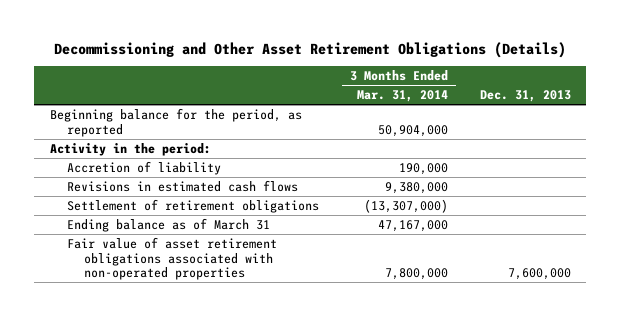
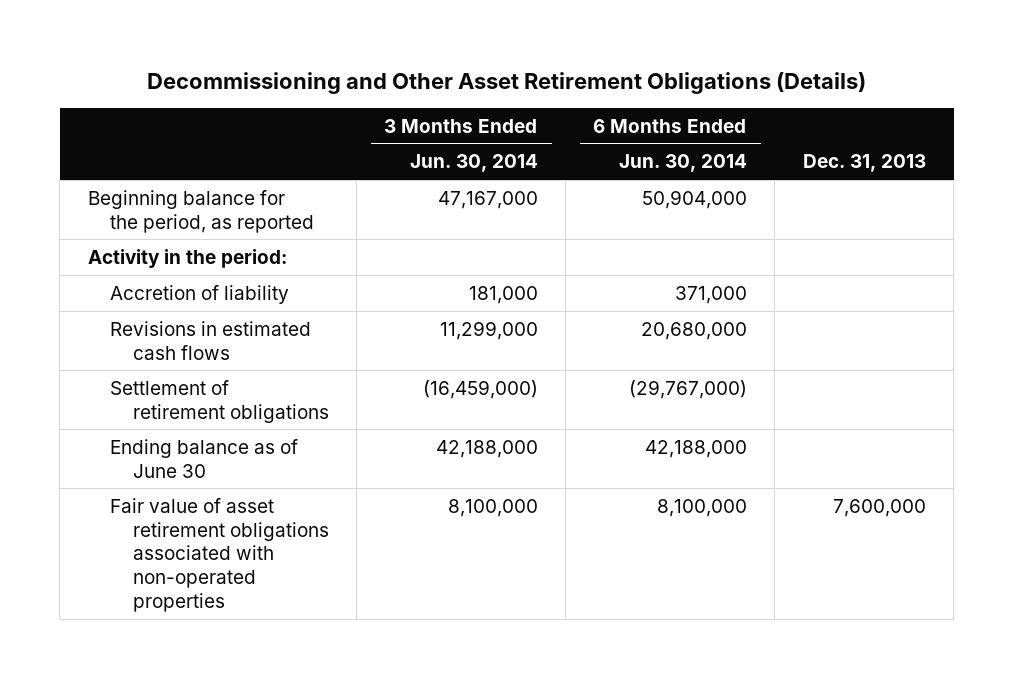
- | 3 Months Ended Mar. 31, 2014 | Dec. 31, 2013
+ | 3 Months Ended Jun. 30, 2014 | 6 Months Ended Jun. 30, 2014 | Dec. 31, 2013
- Ending balance as of March 31 | 47,167,000 |
+ Ending balance as of June 30 | 42,188,000 | 42,188,000 |

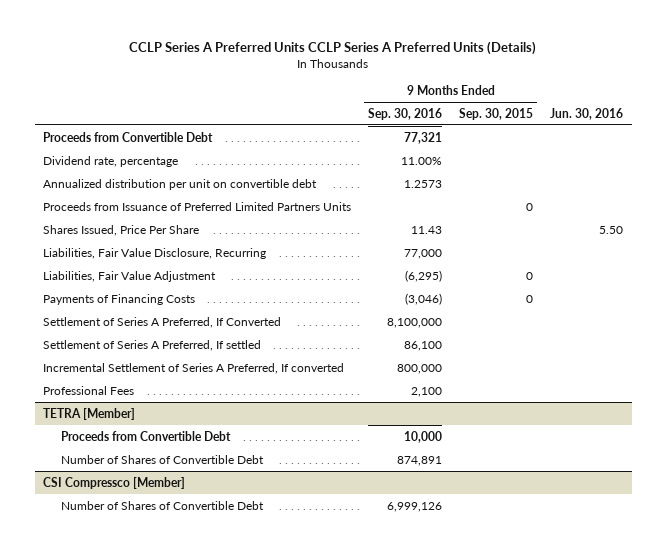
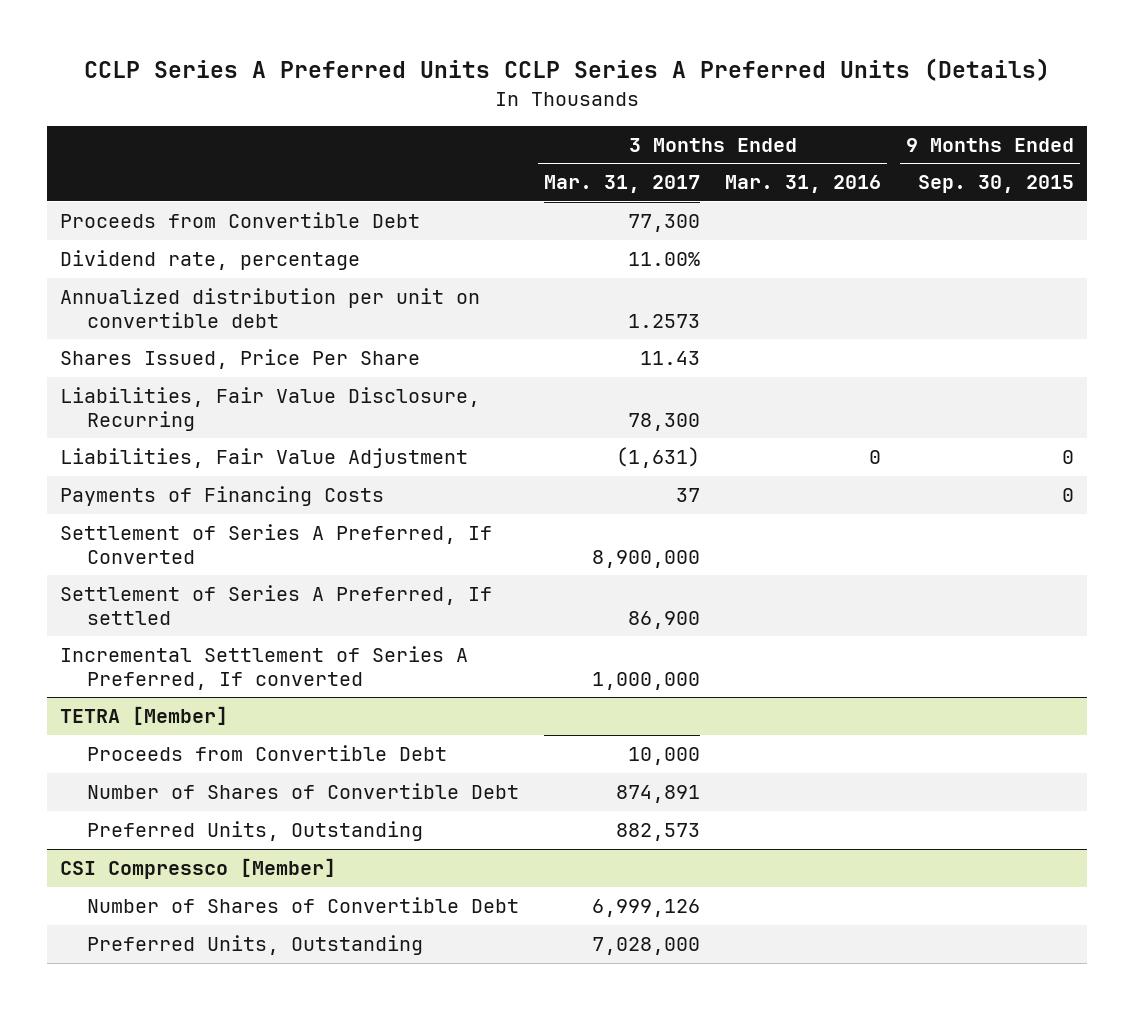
- | 9 Months Ended Sep. 30, 2016 | 9 Months Ended Sep. 30, 2015 | Jun. 30, 2016
+ | 3 Months Ended Mar. 31, 2017 | 3 Months Ended Mar. 31, 2016 | 9 Months Ended Sep. 30, 2015
- Proceeds from Issuance of Preferred Limited Partners Units | | 0 |
- Professional Fees | 2,100 | |
@ TETRA [Member]
+ Preferred Units, Outstanding | 882,573 | |
@ CSI Compressco [Member]
+ Preferred Units, Outstanding | 7,028,000 | |

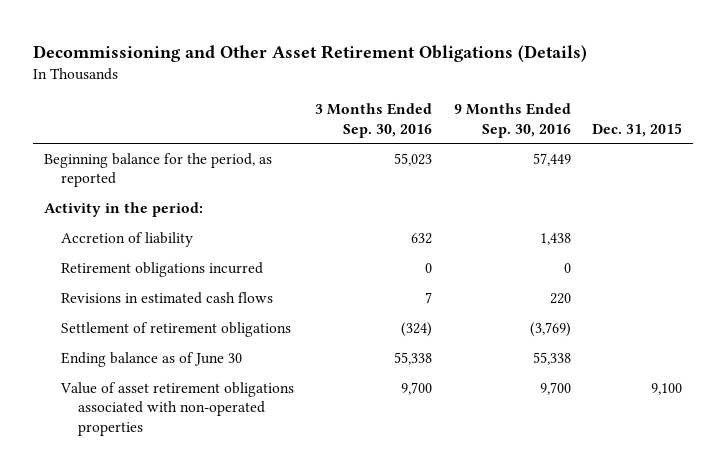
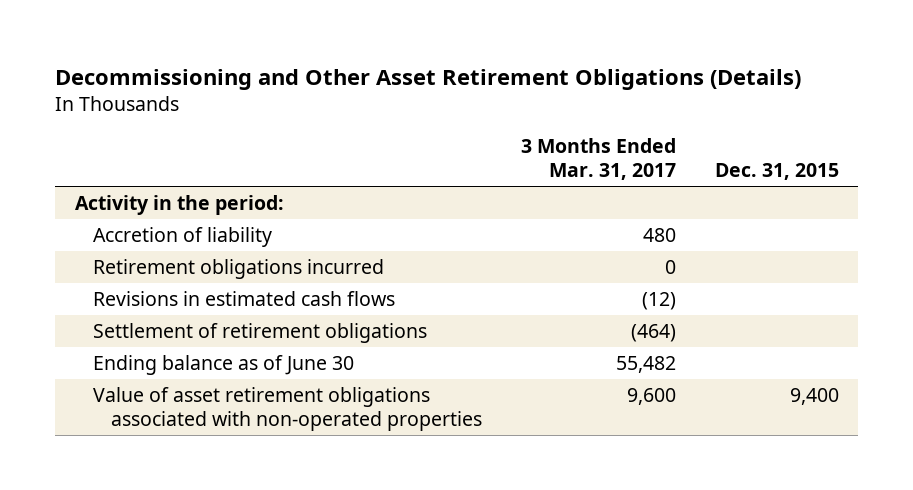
- | 3 Months Ended Sep. 30, 2016 | 9 Months Ended Sep. 30, 2016 | Dec. 31, 2015
+ | 3 Months Ended Mar. 31, 2017 | Dec. 31, 2015
- Beginning balance for the period, as reported | 55,023 | 57,449 |
- Value of asset retirement obligations associated with non-operated properties | 9,700 | 9,700 | 9,100
+ Value of asset retirement obligations associated with non-operated properties | 9,600 | 9,400

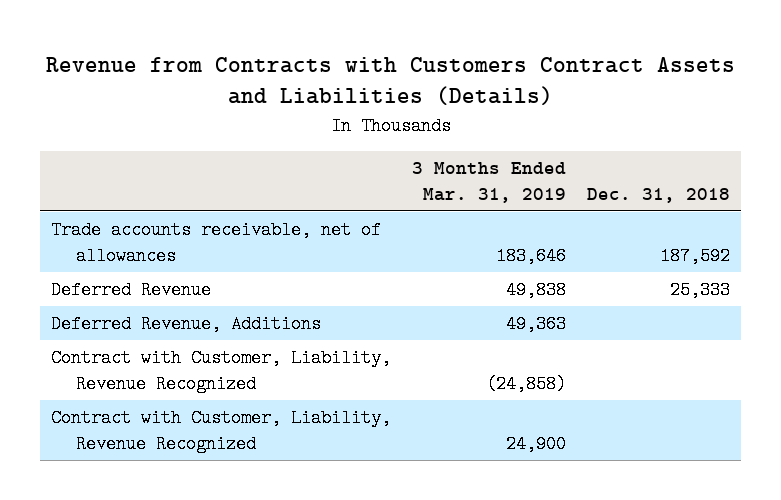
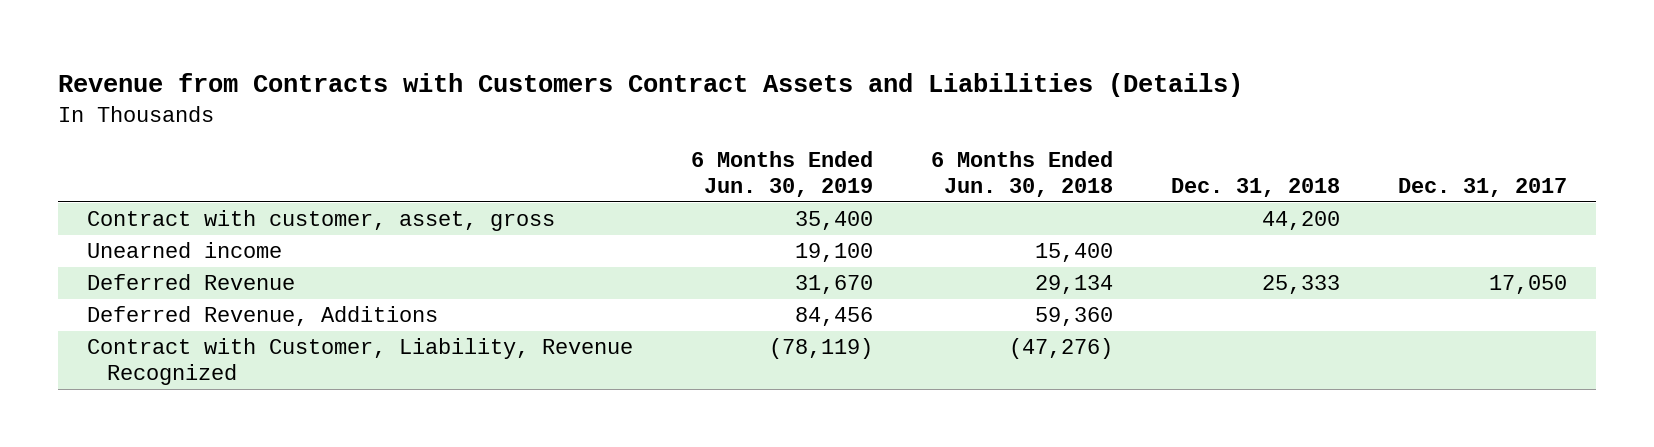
- | 3 Months Ended Mar. 31, 2019 | Dec. 31, 2018
+ | 6 Months Ended Jun. 30, 2019 | 6 Months Ended Jun. 30, 2018 | Dec. 31, 2018 | Dec. 31, 2017
- Trade accounts receivable, net of allowances | 183,646 | 187,592
+ Contract with customer, asset, gross | 35,400 | | 44,200 |
+ Unearned income | 19,100 | 15,400 | |
- Contract with Customer, Liability, Revenue Recognized | 24,900 |

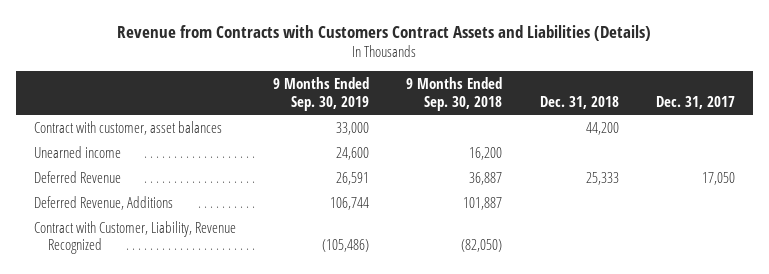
- | 6 Months Ended Jun. 30, 2019 | 6 Months Ended Jun. 30, 2018 | Dec. 31, 2018 | Dec. 31, 2017
+ | 9 Months Ended Sep. 30, 2019 | 9 Months Ended Sep. 30, 2018 | Dec. 31, 2018 | Dec. 31, 2017
- Contract with customer, asset, gross | 35,400 | | 44,200 |
+ Contract with customer, asset balances | 33,000 | | 44,200 |

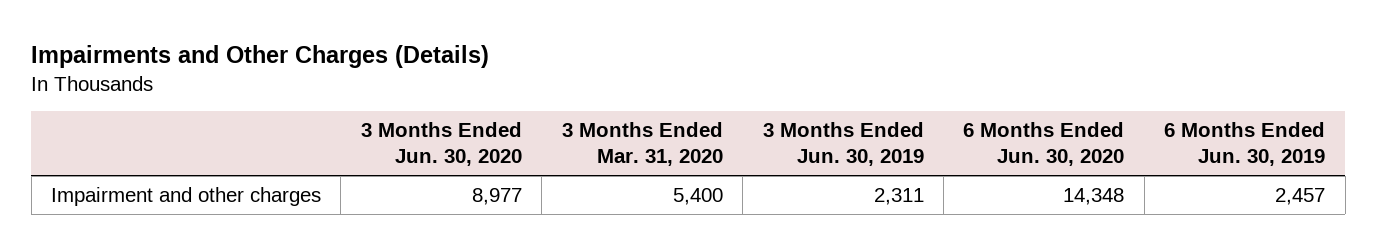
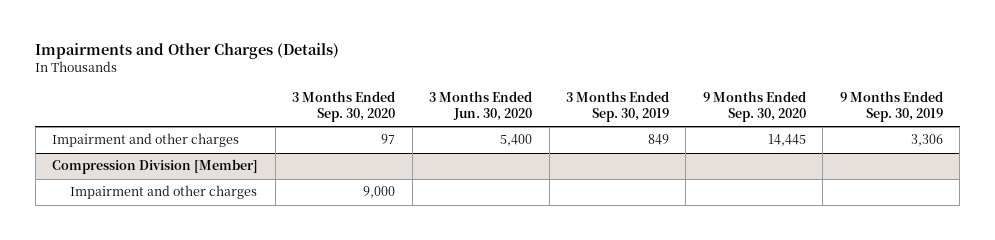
- | 3 Months Ended Jun. 30, 2020 | 3 Months Ended Mar. 31, 2020 | 3 Months Ended Jun. 30, 2019 | 6 Months Ended Jun. 30, 2020 | 6 Months Ended Jun. 30, 2019
+ | 3 Months Ended Sep. 30, 2020 | 3 Months Ended Jun. 30, 2020 | 3 Months Ended Sep. 30, 2019 | 9 Months Ended Sep. 30, 2020 | 9 Months Ended Sep. 30, 2019
- Impairment and other charges | 8,977 | 5,400 | 2,311 | 14,348 | 2,457
+ Impairment and other charges | 97 | 5,400 | 849 | 14,445 | 3,306
+ Compression Division [Member]
+ Impairment and other charges | 9,000 | | | |

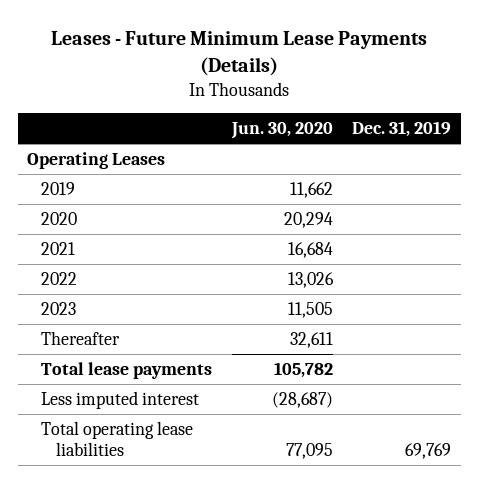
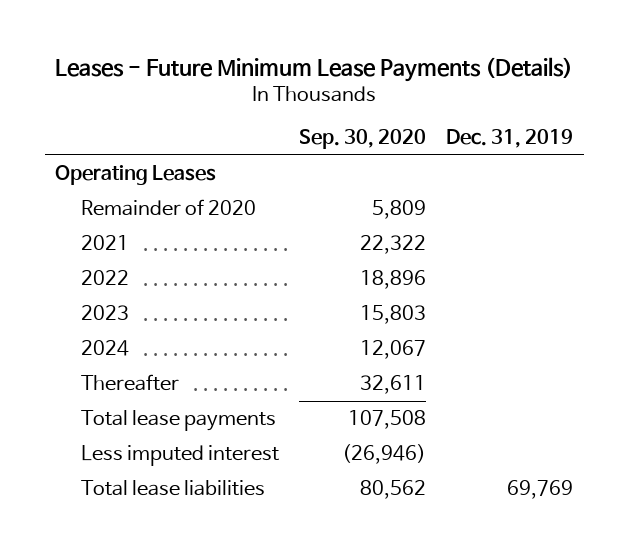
- | Jun. 30, 2020 | Dec. 31, 2019
+ | Sep. 30, 2020 | Dec. 31, 2019
- 2019 | 11,662 |
- 2020 | 20,294 |
+ Remainder of 2020 | 5,809 |
+ 2024 | 12,067 |
- Total operating lease liabilities | 77,095 | 69,769
+ Total lease liabilities | 80,562 | 69,769

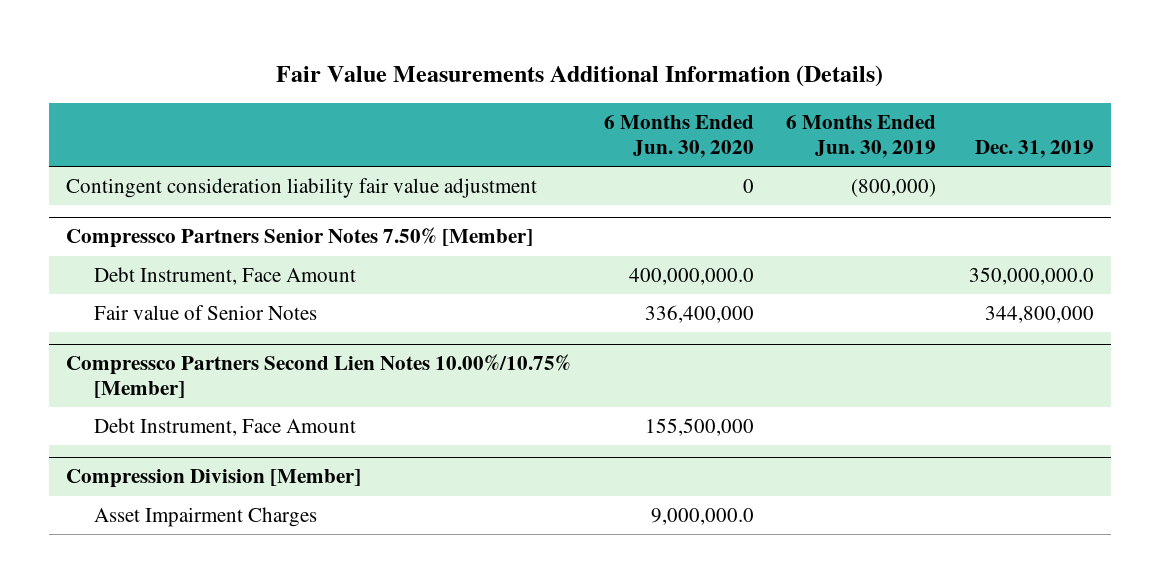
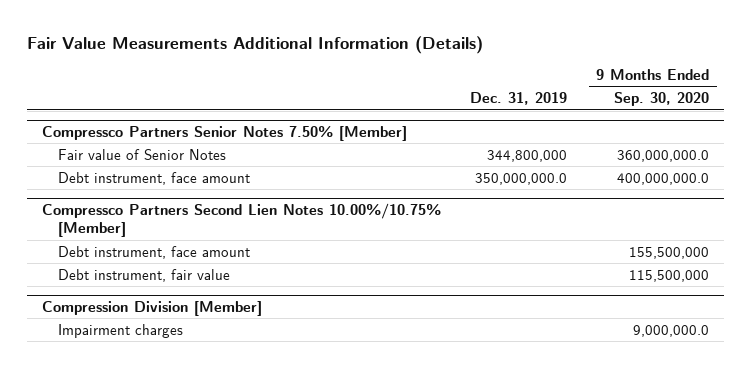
- | 6 Months Ended Jun. 30, 2020 | 6 Months Ended Jun. 30, 2019 | Dec. 31, 2019
+ | Dec. 31, 2019 | 9 Months Ended Sep. 30, 2020
- Contingent consideration liability fair value adjustment | 0 | (800,000) |
@ Compressco Partners Senior Notes 7.50% [Member]
- Debt Instrument, Face Amount | 400,000,000.0 | | 350,000,000.0
+ Debt instrument, face amount | 350,000,000.0 | 400,000,000.0
@ Compressco Partners Second Lien Notes 10.00%/10.75% [Member]
- Debt Instrument, Face Amount | 155,500,000 | |
+ Debt instrument, face amount | | 155,500,000
+ Debt instrument, fair value | | 115,500,000
@ Compression Division [Member]
- Asset Impairment Charges | 9,000,000.0 | |
+ Impairment charges | | 9,000,000.0

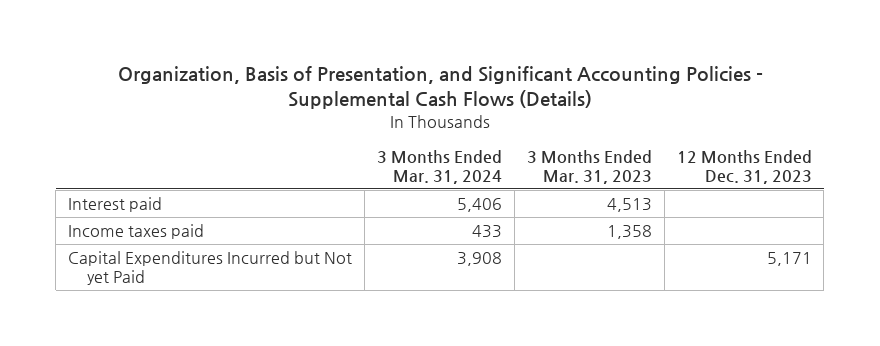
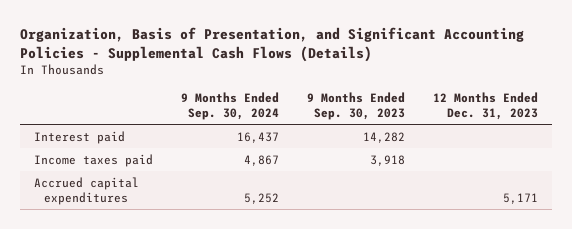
- | 3 Months Ended Mar. 31, 2024 | 3 Months Ended Mar. 31, 2023 | 12 Months Ended Dec. 31, 2023
+ | 9 Months Ended Sep. 30, 2024 | 9 Months Ended Sep. 30, 2023 | 12 Months Ended Dec. 31, 2023
- Capital Expenditures Incurred but Not yet Paid | 3,908 | | 5,171
+ Accrued capital expenditures | 5,252 | | 5,171

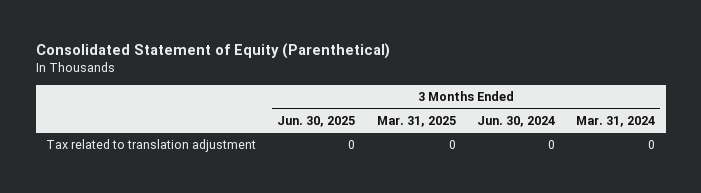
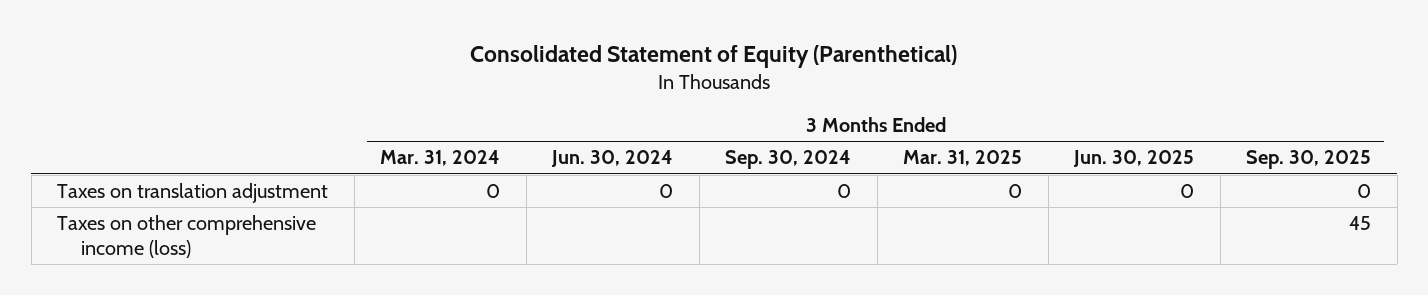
- | 3 Months Ended Jun. 30, 2025 | 3 Months Ended Mar. 31, 2025 | 3 Months Ended Jun. 30, 2024 | 3 Months Ended Mar. 31, 2024
+ | 3 Months Ended Mar. 31, 2024 | 3 Months Ended Jun. 30, 2024 | 3 Months Ended Sep. 30, 2024 | 3 Months Ended Mar. 31, 2025 | 3 Months Ended Jun. 30, 2025 | 3 Months Ended Sep. 30, 2025
- Tax related to translation adjustment | 0 | 0 | 0 | 0
+ Taxes on translation adjustment | 0 | 0 | 0 | 0 | 0 | 0
+ Taxes on other comprehensive income (loss) | | | | | | 45

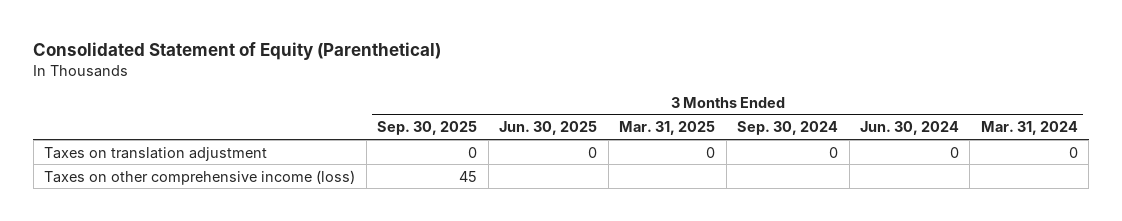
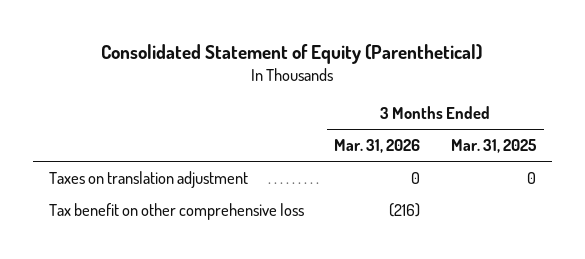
- | 3 Months Ended Sep. 30, 2025 | 3 Months Ended Jun. 30, 2025 | 3 Months Ended Mar. 31, 2025 | 3 Months Ended Sep. 30, 2024 | 3 Months Ended Jun. 30, 2024 | 3 Months Ended Mar. 31, 2024
+ | 3 Months Ended Mar. 31, 2026 | 3 Months Ended Mar. 31, 2025
- Taxes on other comprehensive income (loss) | 45 | | | | |
+ Tax benefit on other comprehensive loss | (216) |

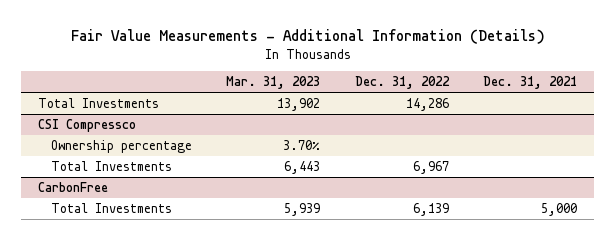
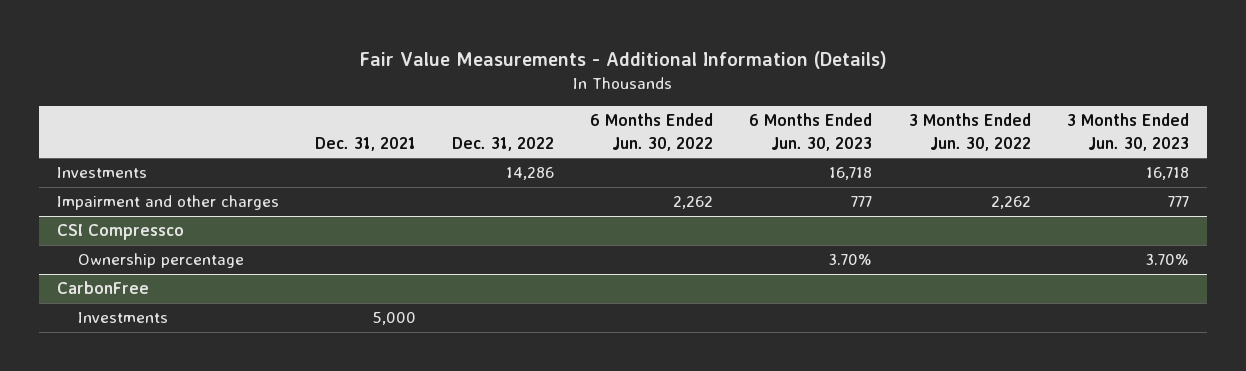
- | Mar. 31, 2023 | Dec. 31, 2022 | Dec. 31, 2021
+ | Dec. 31, 2021 | Dec. 31, 2022 | 6 Months Ended Jun. 30, 2022 | 6 Months Ended Jun. 30, 2023 | 3 Months Ended Jun. 30, 2022 | 3 Months Ended Jun. 30, 2023
- Total Investments | 13,902 | 14,286 |
+ Investments | | 14,286 | | 16,718 | | 16,718
+ Impairment and other charges | | | 2,262 | 777 | 2,262 | 777
@ CSI Compressco
- Total Investments | 6,443 | 6,967 |
@ CarbonFree
- Total Investments | 5,939 | 6,139 | 5,000
+ Investments | 5,000 | | | | |

